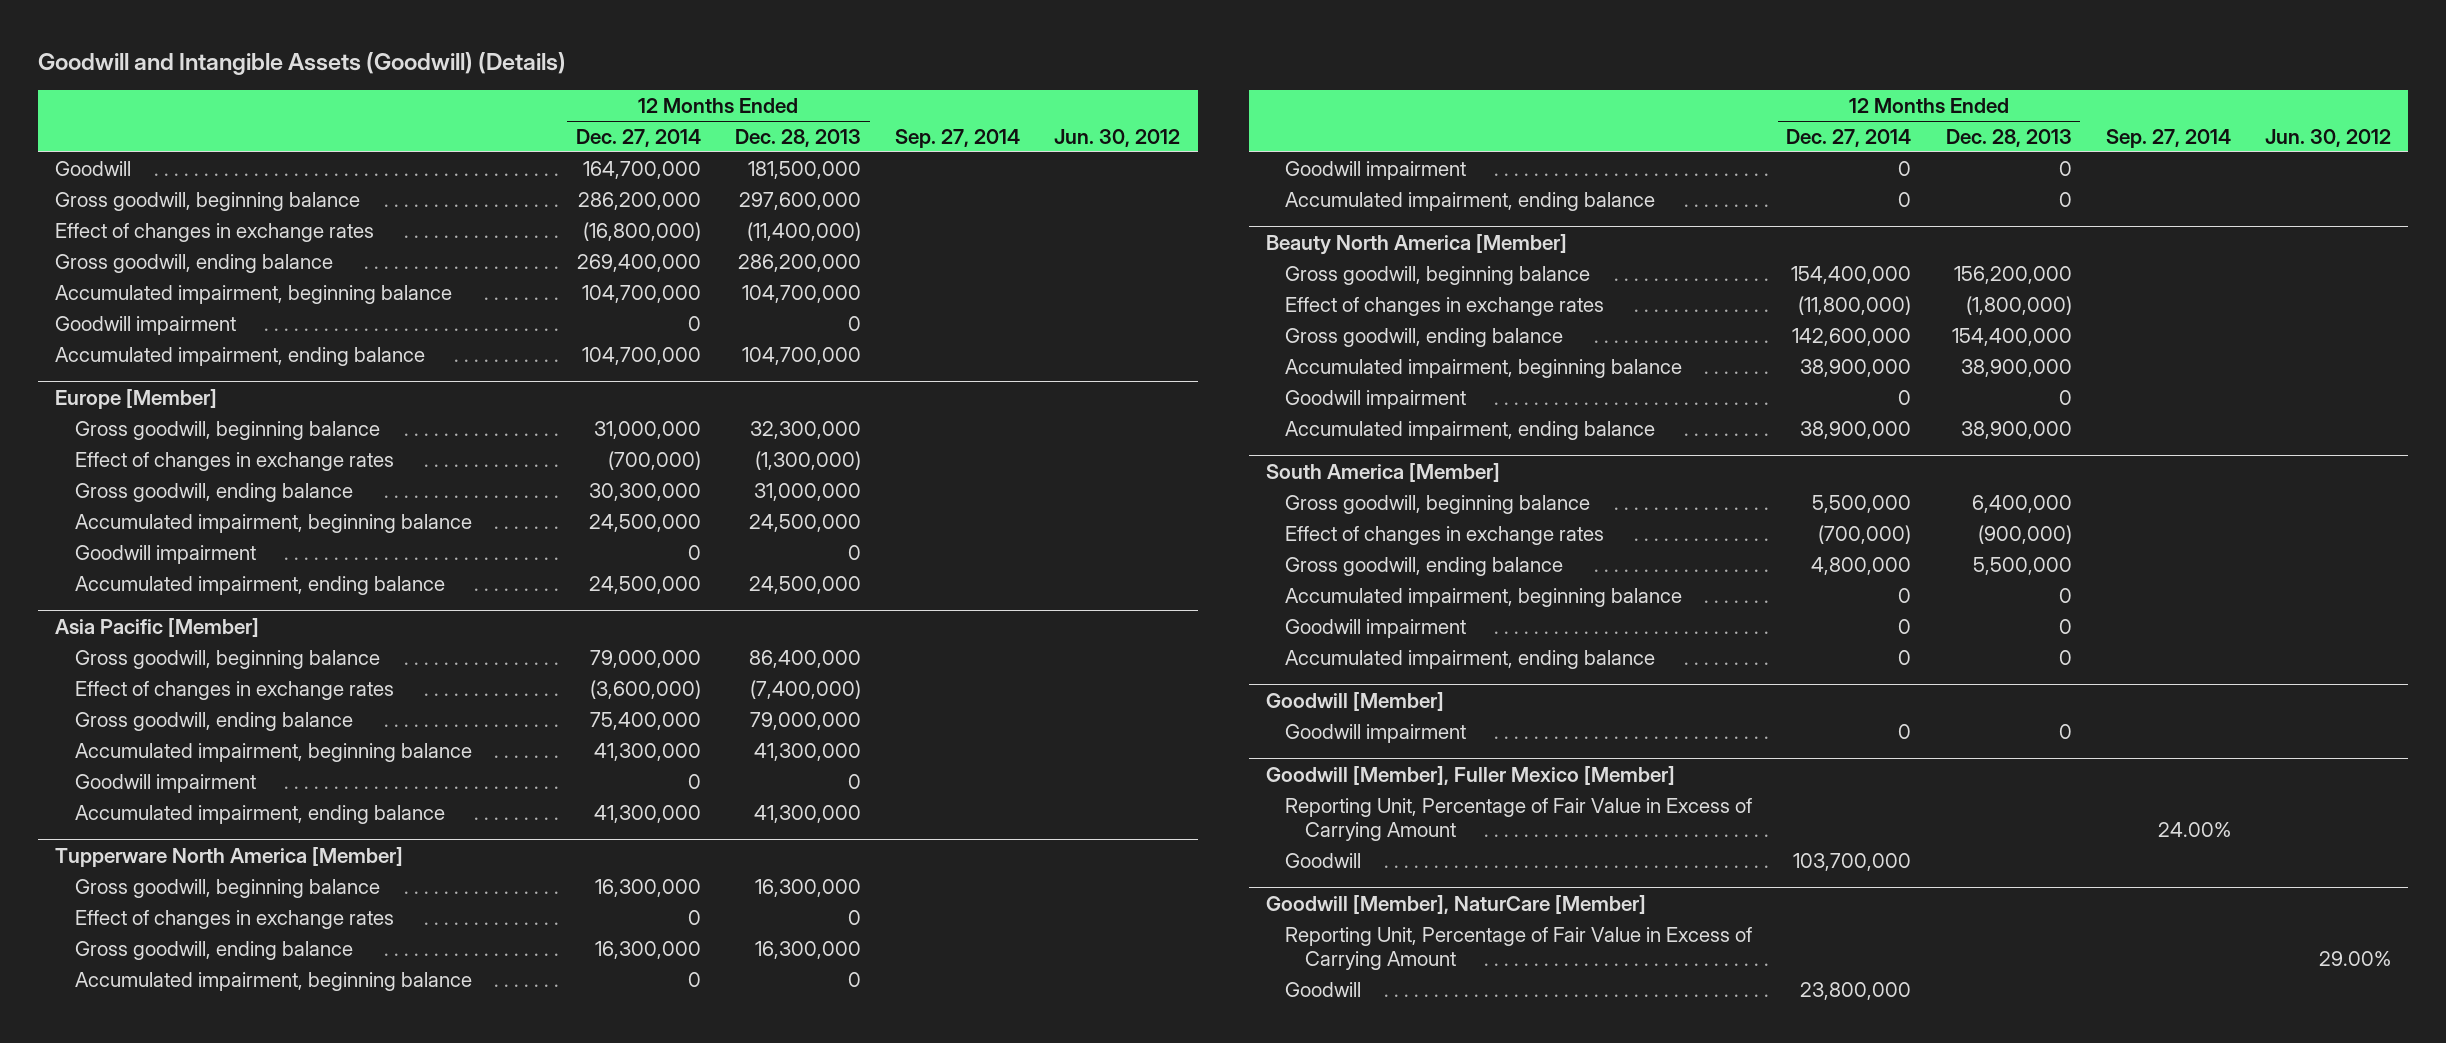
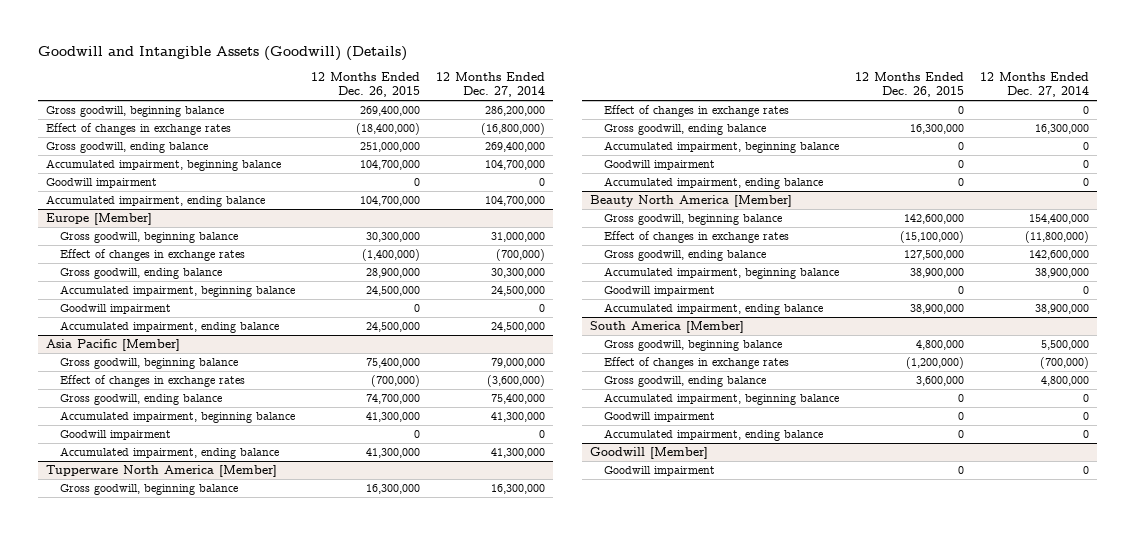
- | 12 Months Ended Dec. 27, 2014 | 12 Months Ended Dec. 28, 2013 | Sep. 27, 2014 | Jun. 30, 2012
+ | 12 Months Ended Dec. 26, 2015 | 12 Months Ended Dec. 27, 2014
- Goodwill | 164,700,000 | 181,500,000 | |
- Goodwill [Member], Fuller Mexico [Member]
- Reporting Unit, Percentage of Fair Value in Excess of Carrying Amount | | | 24.00% |
- Goodwill | 103,700,000 | | |
- Goodwill [Member], NaturCare [Member]
- Reporting Unit, Percentage of Fair Value in Excess of Carrying Amount | | | | 29.00%
- Goodwill | 23,800,000 | | |

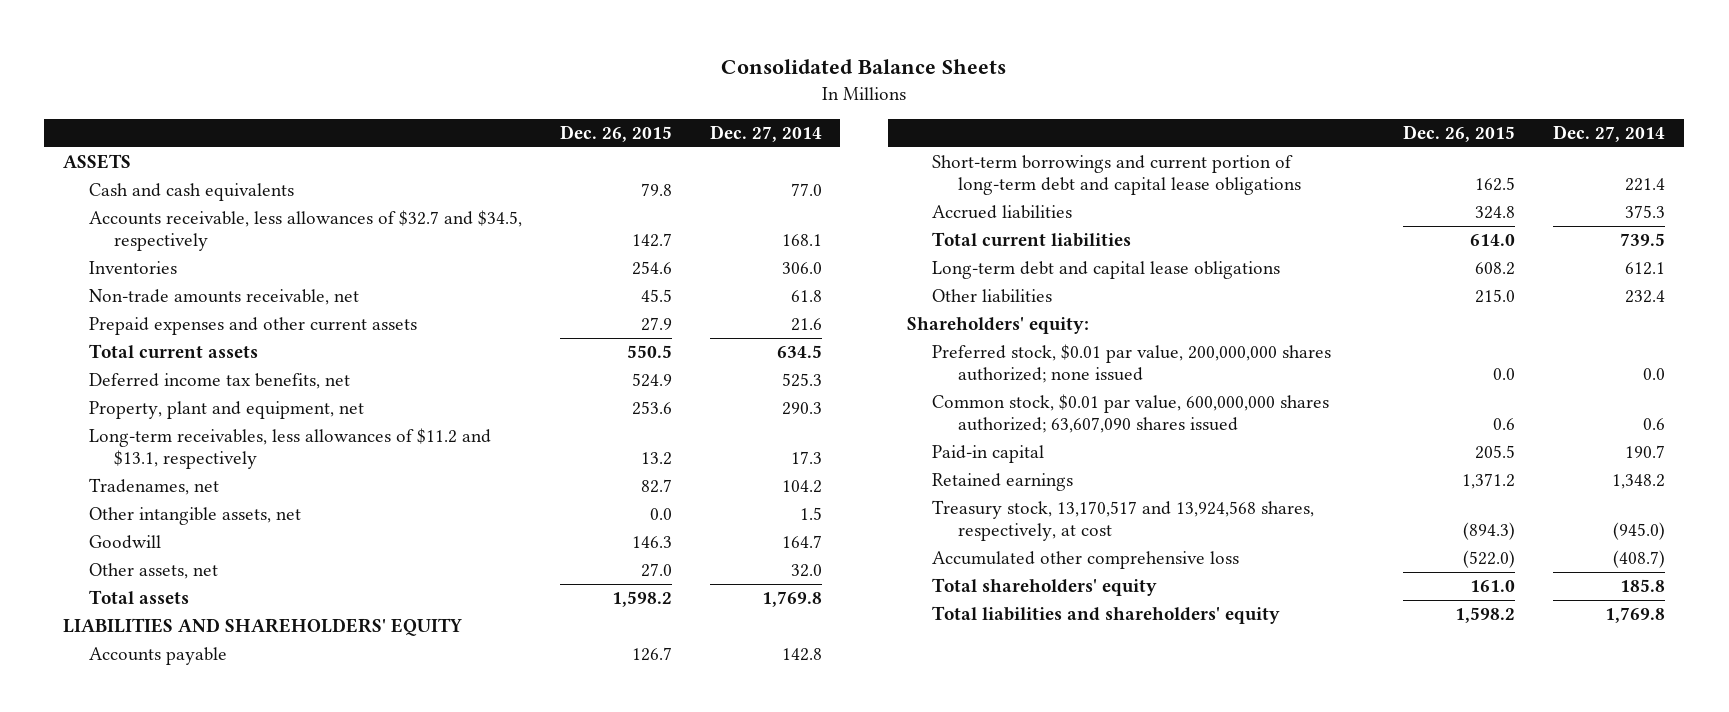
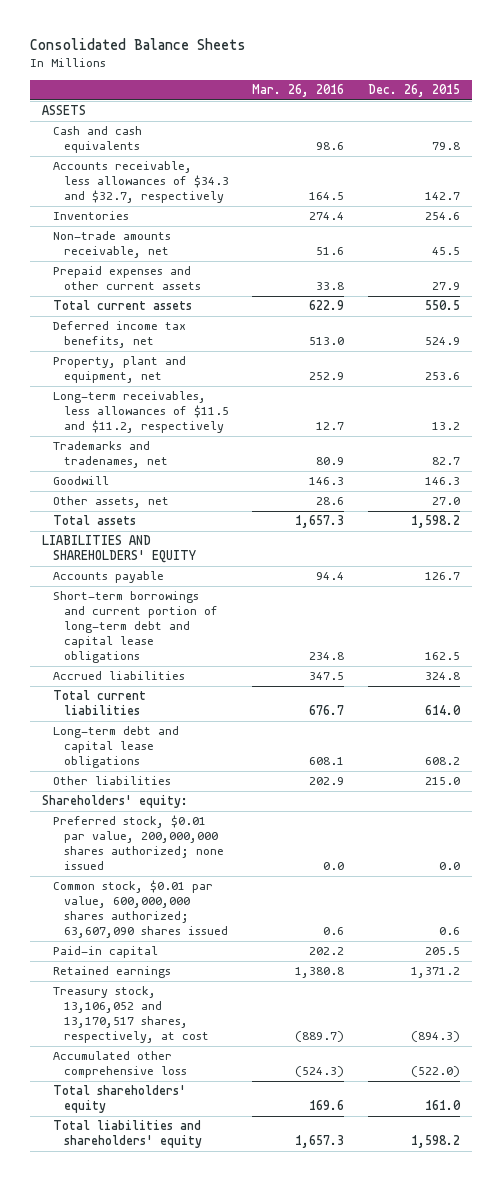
- | Dec. 26, 2015 | Dec. 27, 2014
+ | Mar. 26, 2016 | Dec. 26, 2015
- Accounts receivable, less allowances of $32.7 and $34.5, respectively | 142.7 | 168.1
+ Accounts receivable, less allowances of $34.3 and $32.7, respectively | 164.5 | 142.7
- Long-term receivables, less allowances of $11.2 and $13.1, respectively | 13.2 | 17.3
- Tradenames, net | 82.7 | 104.2
- Other intangible assets, net | 0.0 | 1.5
+ Long-term receivables, less allowances of $11.5 and $11.2, respectively | 12.7 | 13.2
+ Trademarks and tradenames, net | 80.9 | 82.7
- Treasury stock, 13,170,517 and 13,924,568 shares, respectively, at cost | (894.3) | (945.0)
+ Treasury stock, 13,106,052 and 13,170,517 shares, respectively, at cost | (889.7) | (894.3)

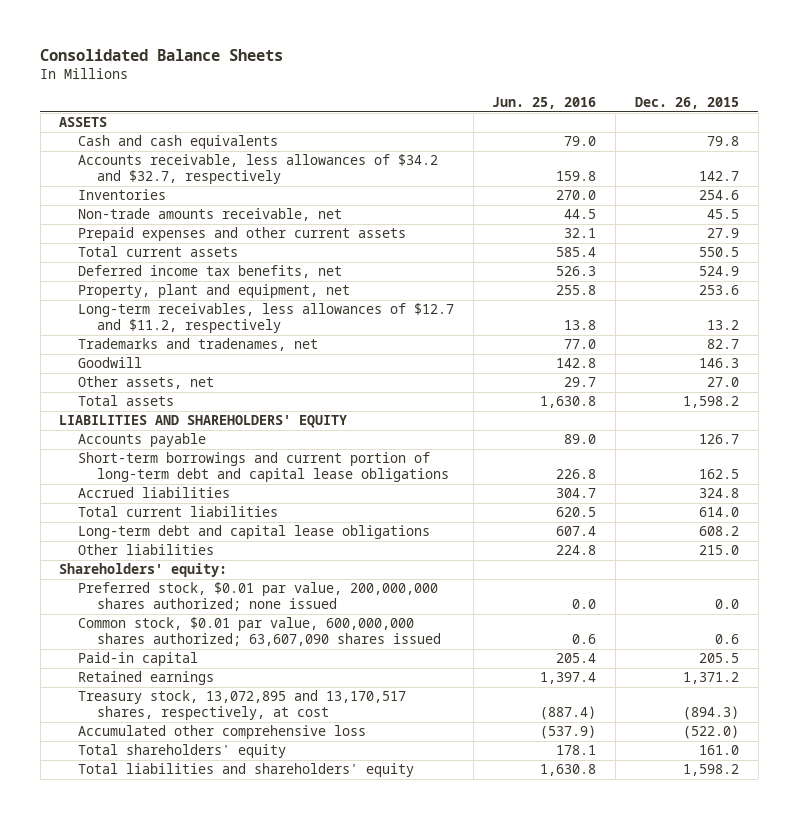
- | Mar. 26, 2016 | Dec. 26, 2015
+ | Jun. 25, 2016 | Dec. 26, 2015
- Accounts receivable, less allowances of $34.3 and $32.7, respectively | 164.5 | 142.7
+ Accounts receivable, less allowances of $34.2 and $32.7, respectively | 159.8 | 142.7
- Long-term receivables, less allowances of $11.5 and $11.2, respectively | 12.7 | 13.2
+ Long-term receivables, less allowances of $12.7 and $11.2, respectively | 13.8 | 13.2
- Treasury stock, 13,106,052 and 13,170,517 shares, respectively, at cost | (889.7) | (894.3)
+ Treasury stock, 13,072,895 and 13,170,517 shares, respectively, at cost | (887.4) | (894.3)

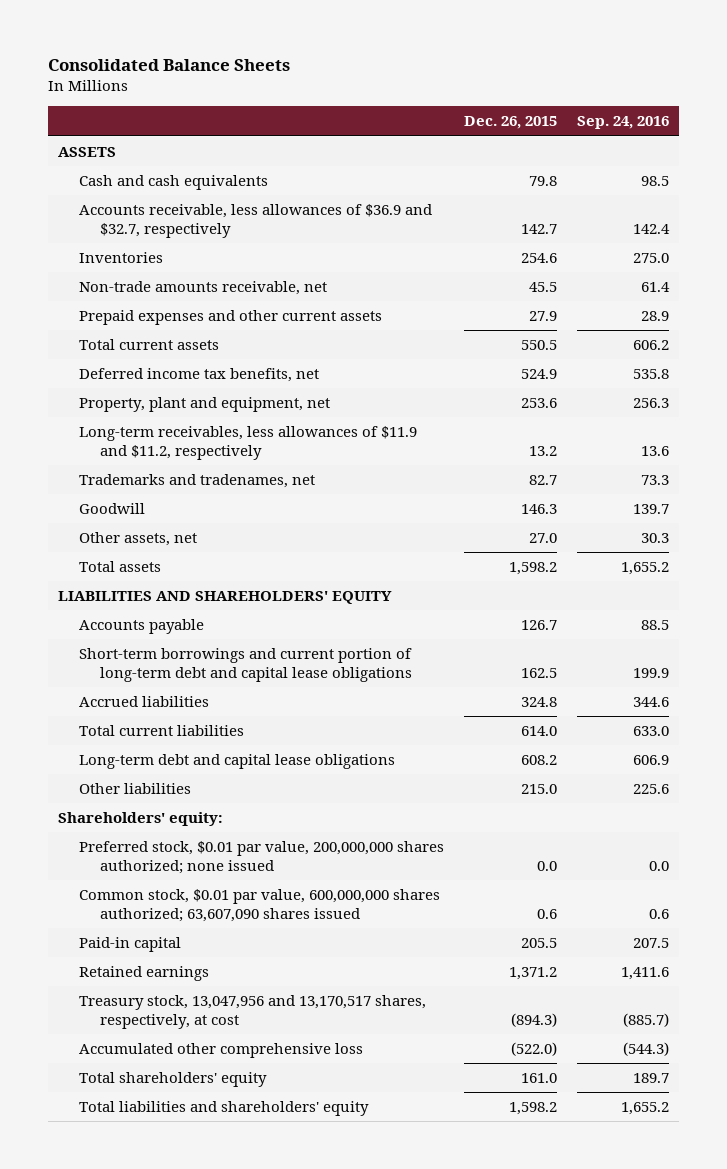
- | Jun. 25, 2016 | Dec. 26, 2015
+ | Dec. 26, 2015 | Sep. 24, 2016
- Accounts receivable, less allowances of $34.2 and $32.7, respectively | 159.8 | 142.7
+ Accounts receivable, less allowances of $36.9 and $32.7, respectively | 142.7 | 142.4
- Long-term receivables, less allowances of $12.7 and $11.2, respectively | 13.8 | 13.2
+ Long-term receivables, less allowances of $11.9 and $11.2, respectively | 13.2 | 13.6
- Treasury stock, 13,072,895 and 13,170,517 shares, respectively, at cost | (887.4) | (894.3)
+ Treasury stock, 13,047,956 and 13,170,517 shares, respectively, at cost | (894.3) | (885.7)

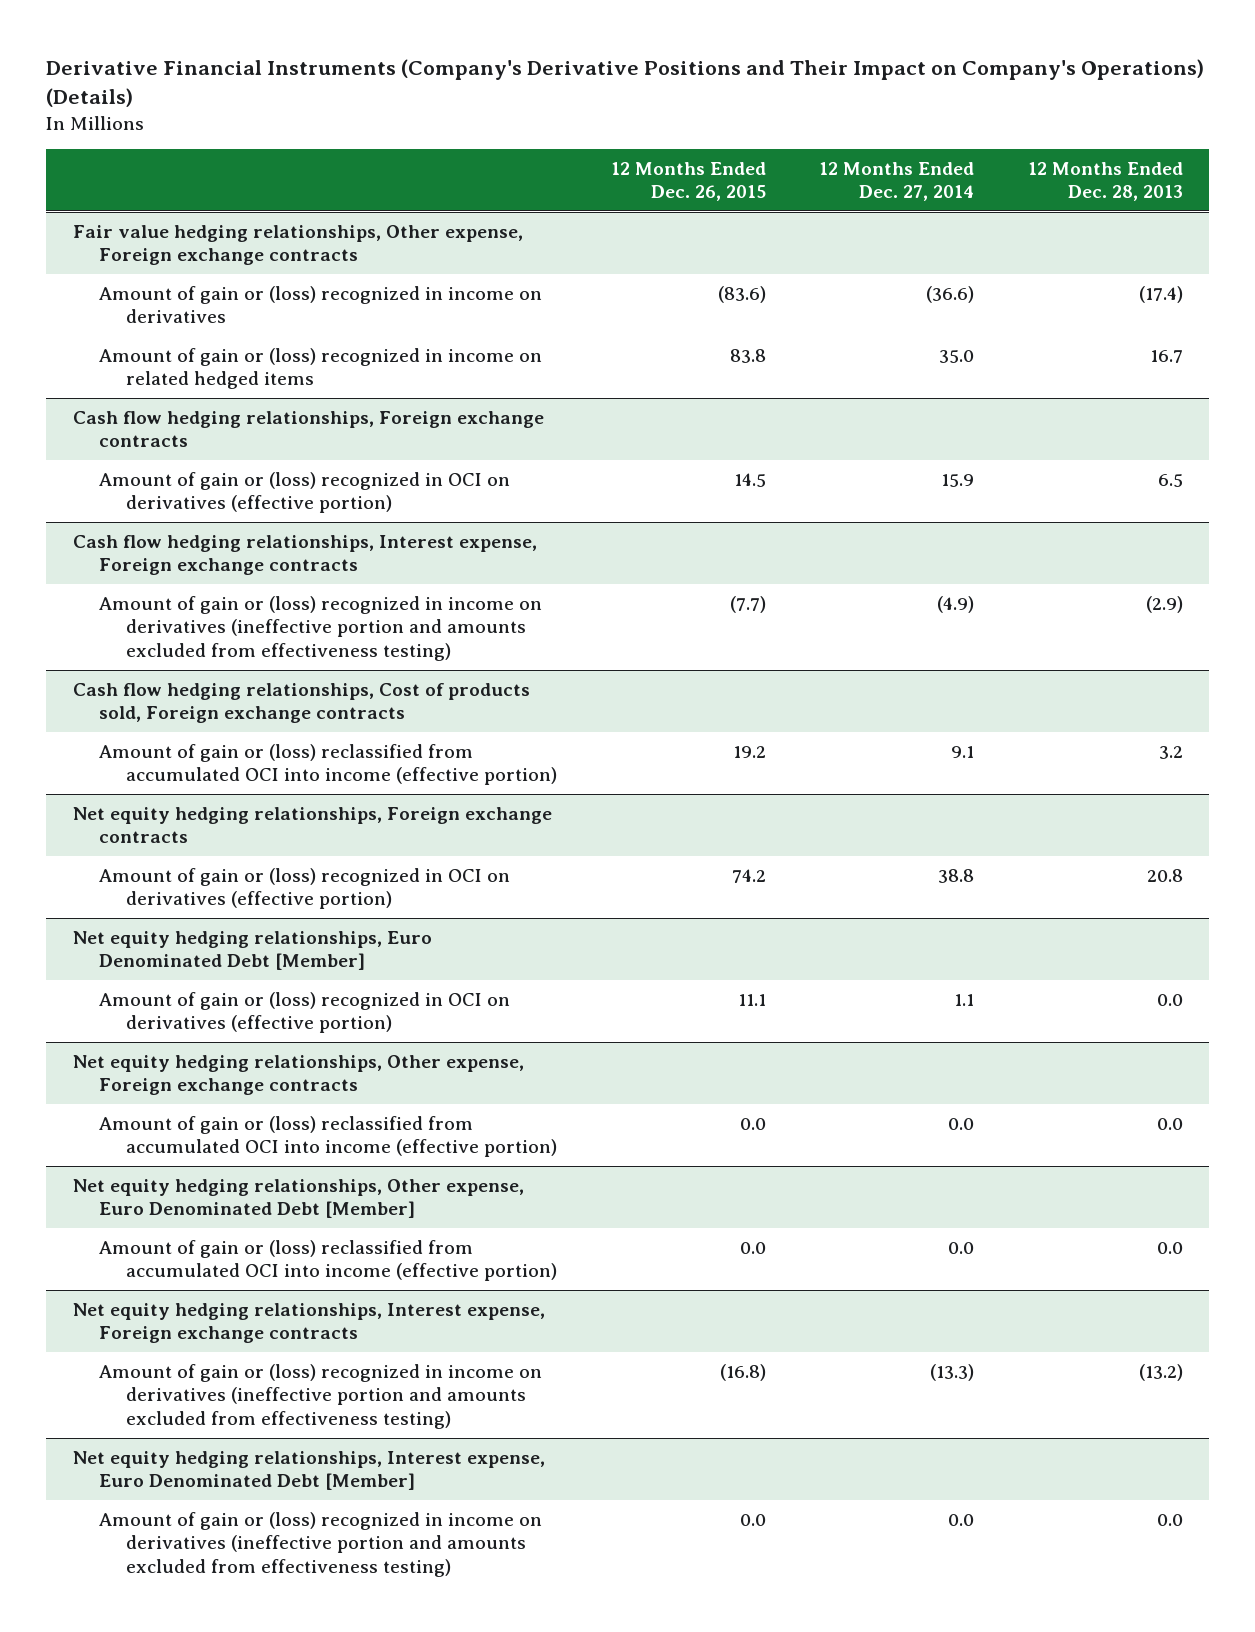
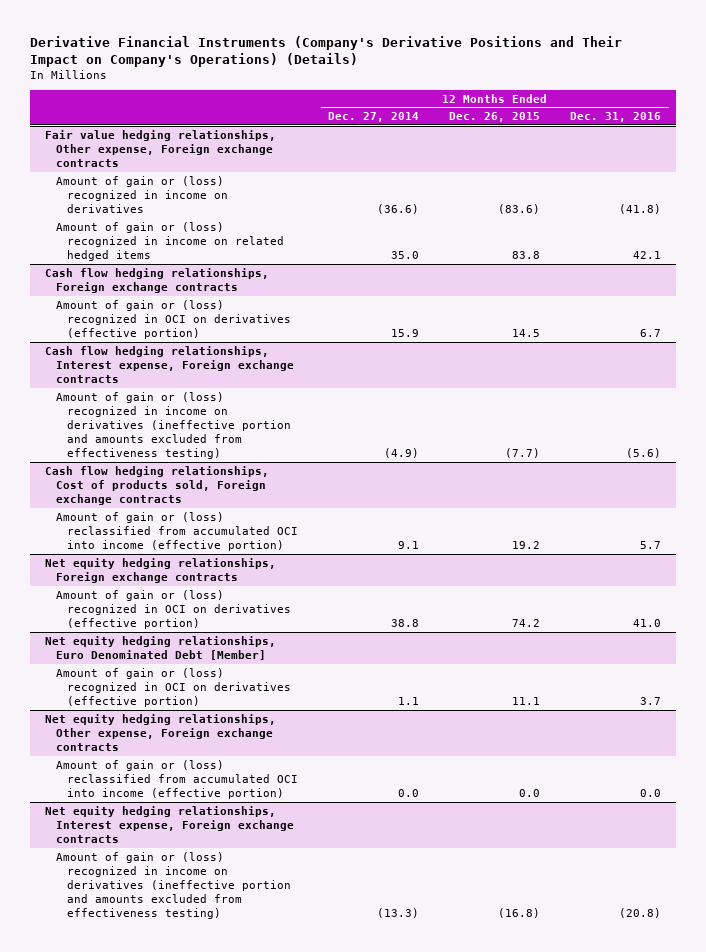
- | 12 Months Ended Dec. 26, 2015 | 12 Months Ended Dec. 27, 2014 | 12 Months Ended Dec. 28, 2013
+ | 12 Months Ended Dec. 27, 2014 | 12 Months Ended Dec. 26, 2015 | 12 Months Ended Dec. 31, 2016
- Net equity hedging relationships, Other expense, Euro Denominated Debt [Member]
- Amount of gain or (loss) reclassified from accumulated OCI into income (effective portion) | 0.0 | 0.0 | 0.0
- Net equity hedging relationships, Interest expense, Euro Denominated Debt [Member]
- Amount of gain or (loss) recognized in income on derivatives (ineffective portion and amounts excluded from effectiveness testing) | 0.0 | 0.0 | 0.0

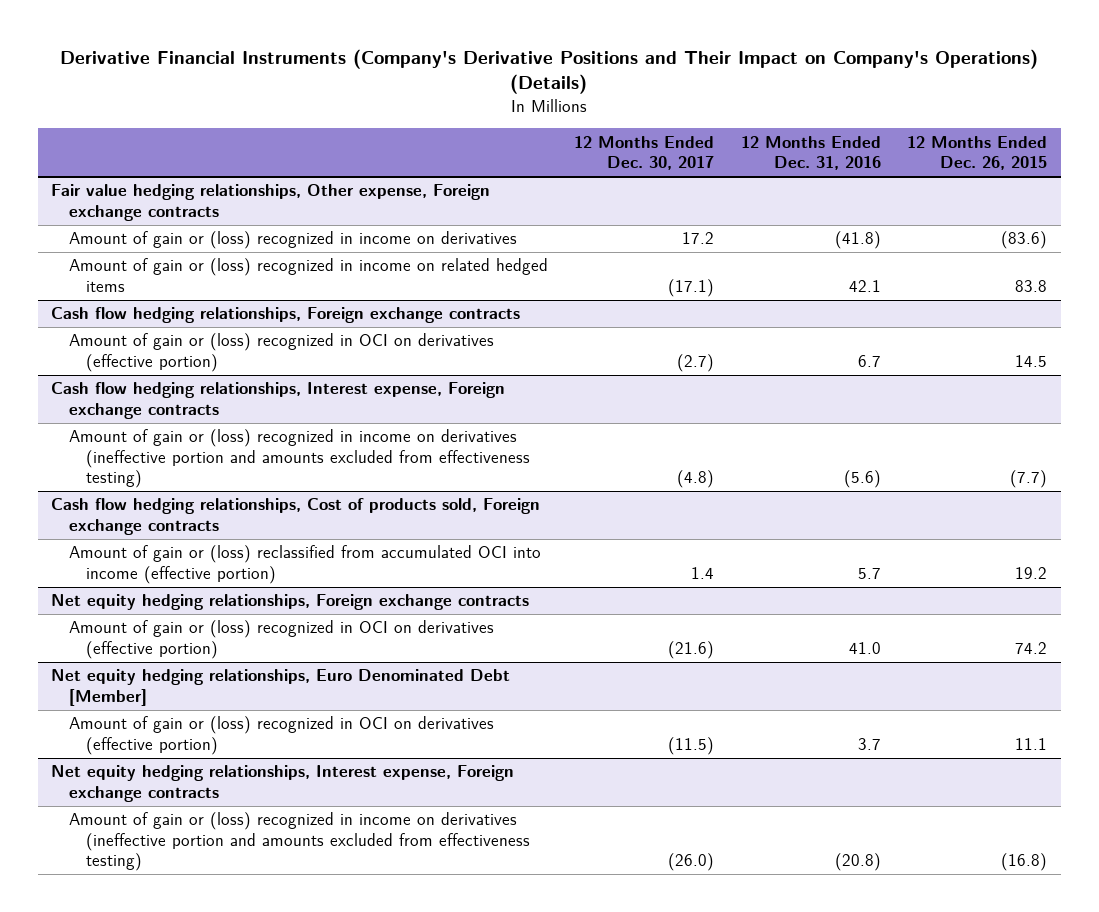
- | 12 Months Ended Dec. 27, 2014 | 12 Months Ended Dec. 26, 2015 | 12 Months Ended Dec. 31, 2016
+ | 12 Months Ended Dec. 30, 2017 | 12 Months Ended Dec. 31, 2016 | 12 Months Ended Dec. 26, 2015
- Net equity hedging relationships, Other expense, Foreign exchange contracts
- Amount of gain or (loss) reclassified from accumulated OCI into income (effective portion) | 0.0 | 0.0 | 0.0

